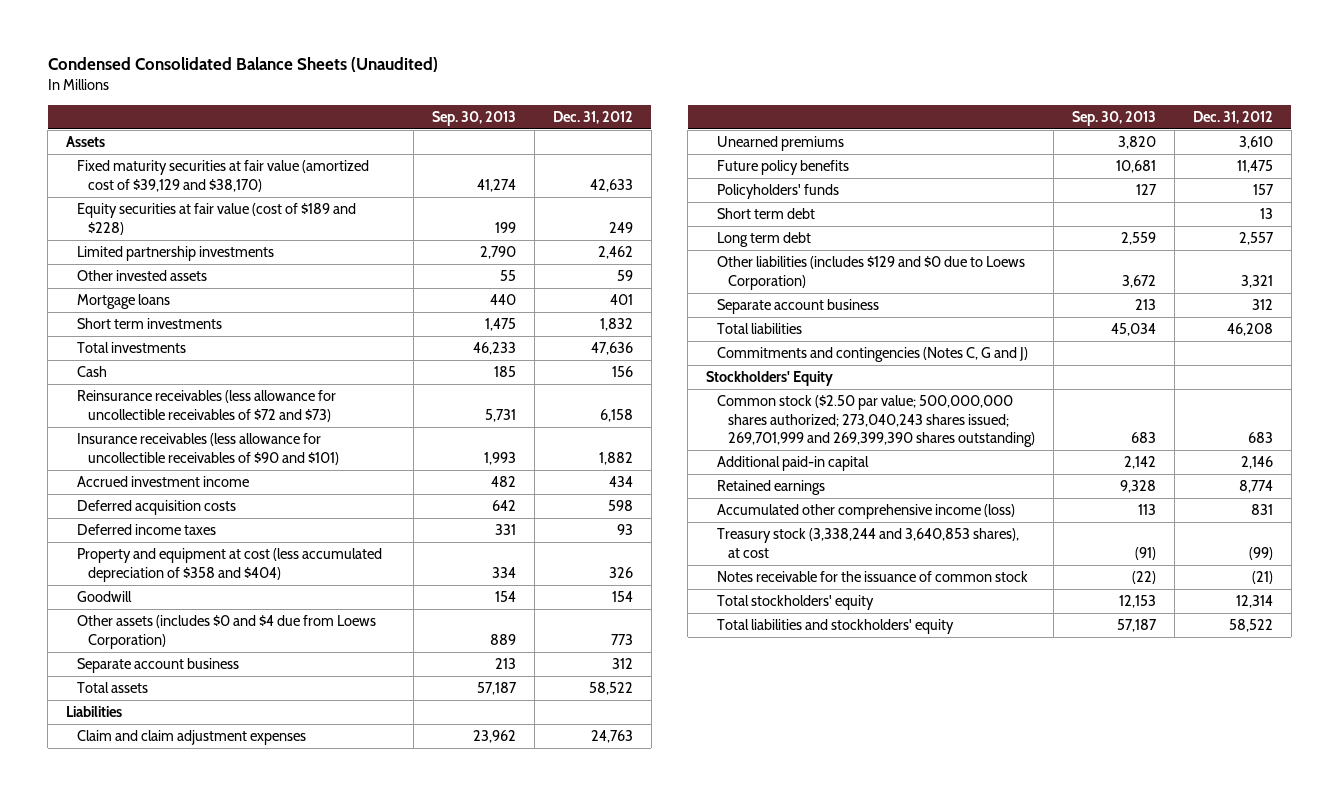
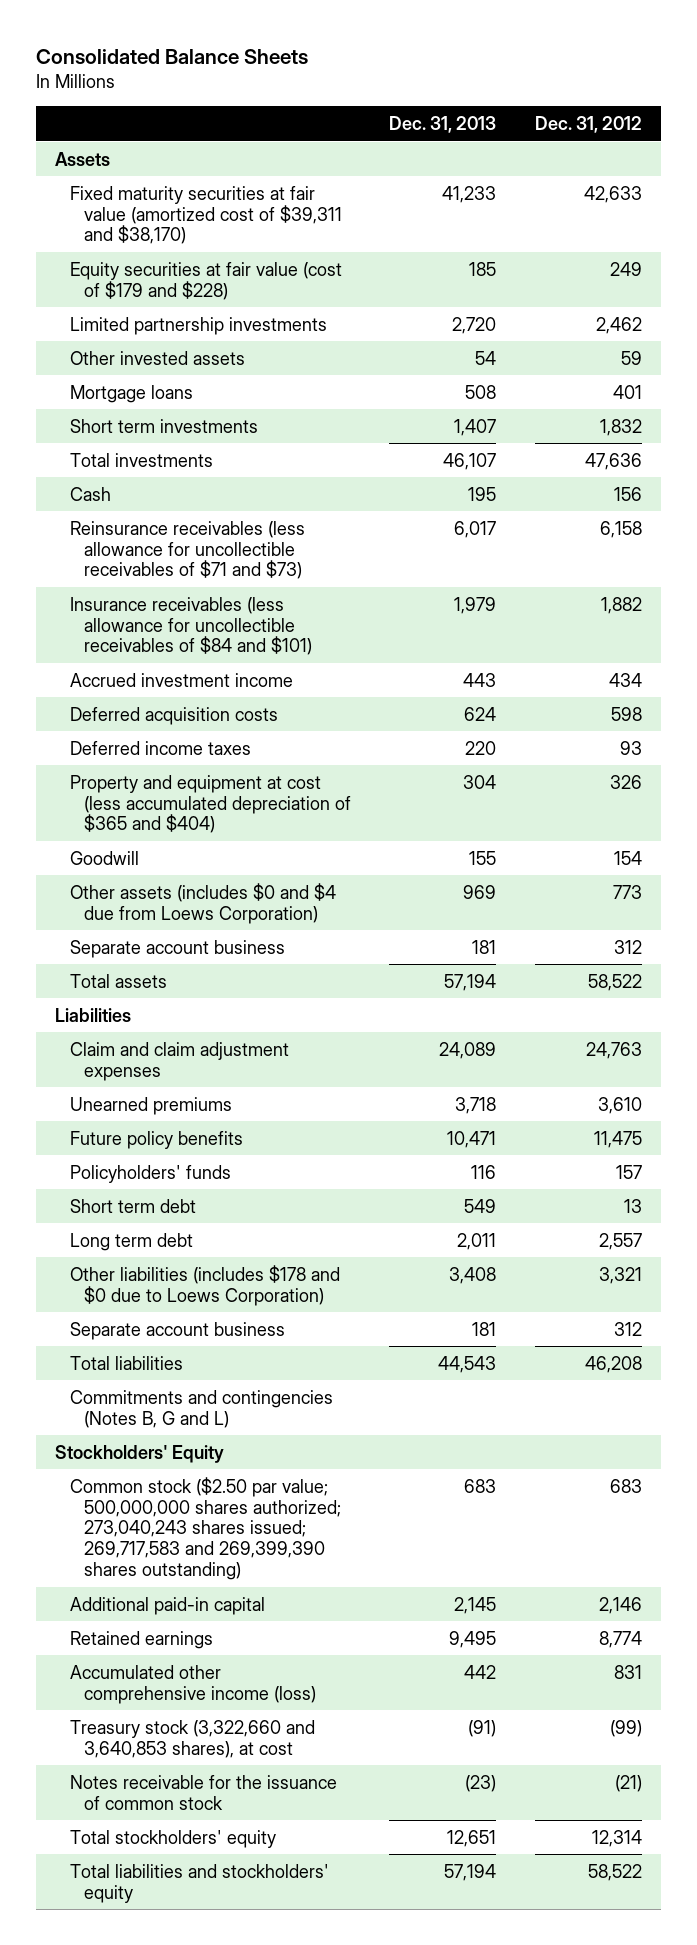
- Condensed Consolidated Balance Sheets (Unaudited)
+ Consolidated Balance Sheets
- | Sep. 30, 2013 | Dec. 31, 2012
+ | Dec. 31, 2013 | Dec. 31, 2012
- Fixed maturity securities at fair value (amortized cost of $39,129 and $38,170) | 41,274 | 42,633
- Equity securities at fair value (cost of $189 and $228) | 199 | 249
+ Fixed maturity securities at fair value (amortized cost of $39,311 and $38,170) | 41,233 | 42,633
+ Equity securities at fair value (cost of $179 and $228) | 185 | 249
- Reinsurance receivables (less allowance for uncollectible receivables of $72 and $73) | 5,731 | 6,158
- Insurance receivables (less allowance for uncollectible receivables of $90 and $101) | 1,993 | 1,882
+ Reinsurance receivables (less allowance for uncollectible receivables of $71 and $73) | 6,017 | 6,158
+ Insurance receivables (less allowance for uncollectible receivables of $84 and $101) | 1,979 | 1,882
- Property and equipment at cost (less accumulated depreciation of $358 and $404) | 334 | 326
+ Property and equipment at cost (less accumulated depreciation of $365 and $404) | 304 | 326
- Other liabilities (includes $129 and $0 due to Loews Corporation) | 3,672 | 3,321
+ Other liabilities (includes $178 and $0 due to Loews Corporation) | 3,408 | 3,321
- Commitments and contingencies (Notes C, G and J)
+ Commitments and contingencies (Notes B, G and L)
- Common stock ($2.50 par value; 500,000,000 shares authorized; 273,040,243 shares issued; 269,701,999 and 269,399,390 shares outstanding) | 683 | 683
+ Common stock ($2.50 par value; 500,000,000 shares authorized; 273,040,243 shares issued; 269,717,583 and 269,399,390 shares outstanding) | 683 | 683
- Treasury stock (3,338,244 and 3,640,853 shares), at cost | (91) | (99)
+ Treasury stock (3,322,660 and 3,640,853 shares), at cost | (91) | (99)

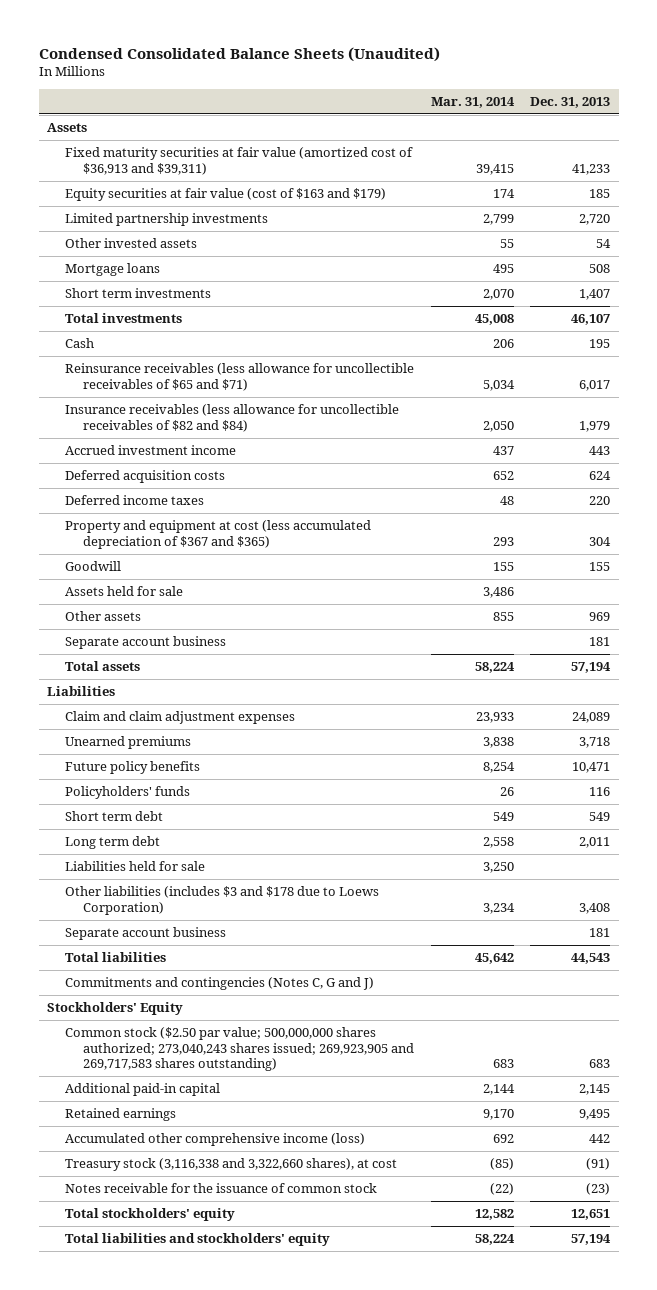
- Consolidated Balance Sheets
+ Condensed Consolidated Balance Sheets (Unaudited)
- | Dec. 31, 2013 | Dec. 31, 2012
+ | Mar. 31, 2014 | Dec. 31, 2013
- Fixed maturity securities at fair value (amortized cost of $39,311 and $38,170) | 41,233 | 42,633
- Equity securities at fair value (cost of $179 and $228) | 185 | 249
+ Fixed maturity securities at fair value (amortized cost of $36,913 and $39,311) | 39,415 | 41,233
+ Equity securities at fair value (cost of $163 and $179) | 174 | 185
- Reinsurance receivables (less allowance for uncollectible receivables of $71 and $73) | 6,017 | 6,158
- Insurance receivables (less allowance for uncollectible receivables of $84 and $101) | 1,979 | 1,882
+ Reinsurance receivables (less allowance for uncollectible receivables of $65 and $71) | 5,034 | 6,017
+ Insurance receivables (less allowance for uncollectible receivables of $82 and $84) | 2,050 | 1,979
- Property and equipment at cost (less accumulated depreciation of $365 and $404) | 304 | 326
+ Property and equipment at cost (less accumulated depreciation of $367 and $365) | 293 | 304
- Other assets (includes $0 and $4 due from Loews Corporation) | 969 | 773
+ Assets held for sale | 3,486 |
+ Other assets | 855 | 969
- Other liabilities (includes $178 and $0 due to Loews Corporation) | 3,408 | 3,321
+ Liabilities held for sale | 3,250 |
+ Other liabilities (includes $3 and $178 due to Loews Corporation) | 3,234 | 3,408
- Commitments and contingencies (Notes B, G and L)
+ Commitments and contingencies (Notes C, G and J)
- Common stock ($2.50 par value; 500,000,000 shares authorized; 273,040,243 shares issued; 269,717,583 and 269,399,390 shares outstanding) | 683 | 683
+ Common stock ($2.50 par value; 500,000,000 shares authorized; 273,040,243 shares issued; 269,923,905 and 269,717,583 shares outstanding) | 683 | 683
- Treasury stock (3,322,660 and 3,640,853 shares), at cost | (91) | (99)
+ Treasury stock (3,116,338 and 3,322,660 shares), at cost | (85) | (91)

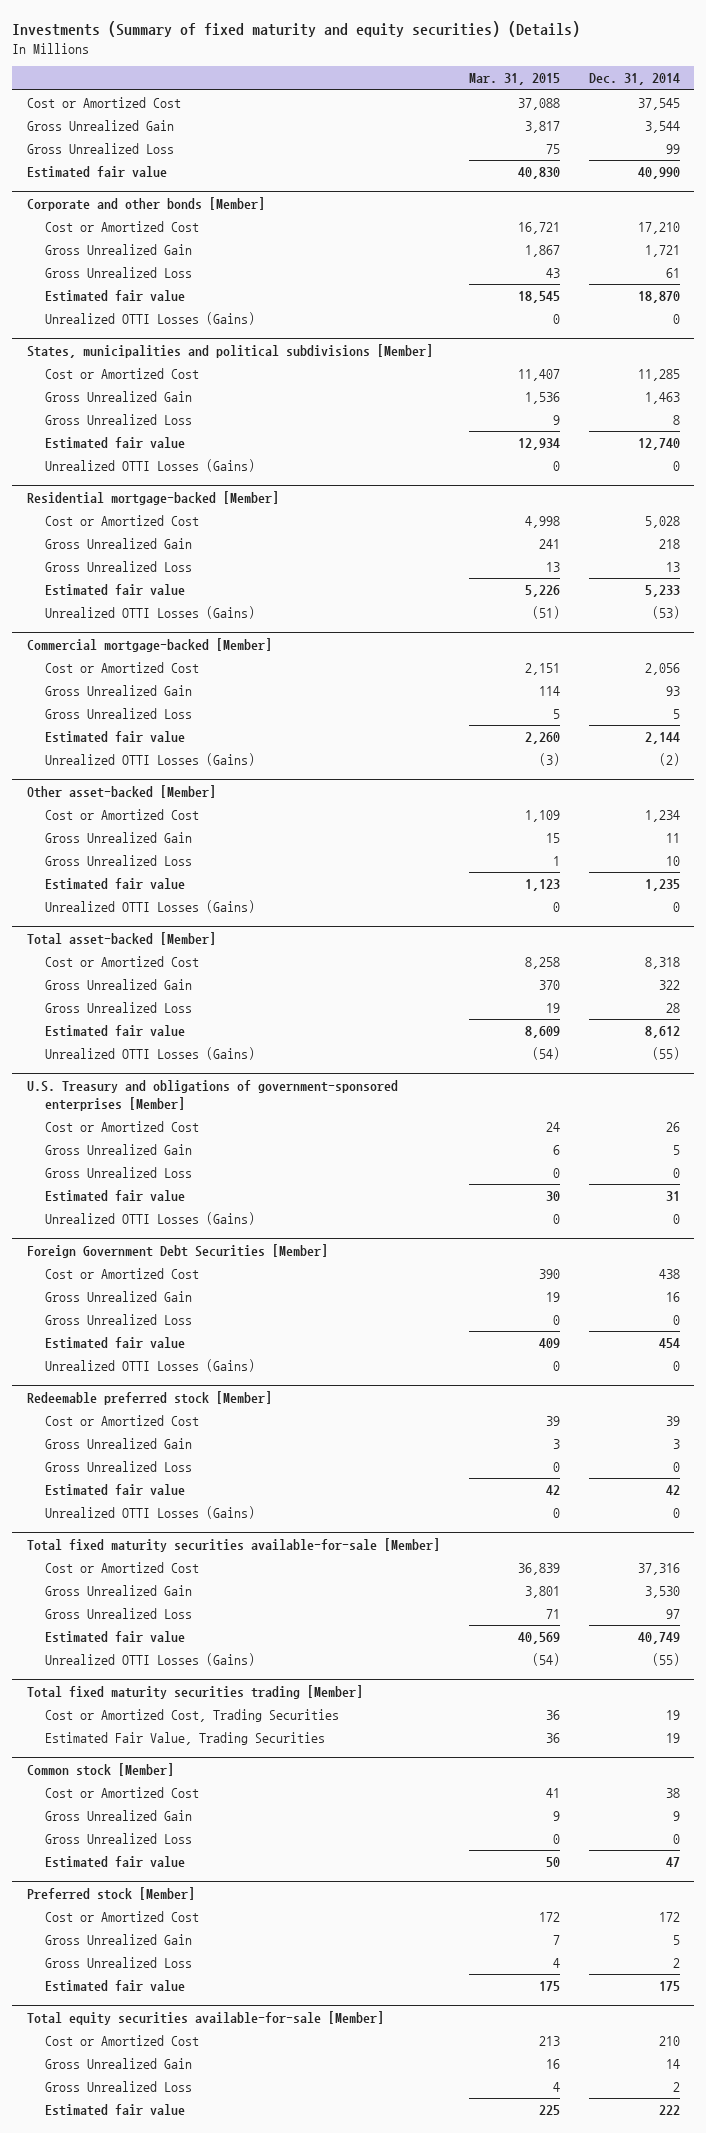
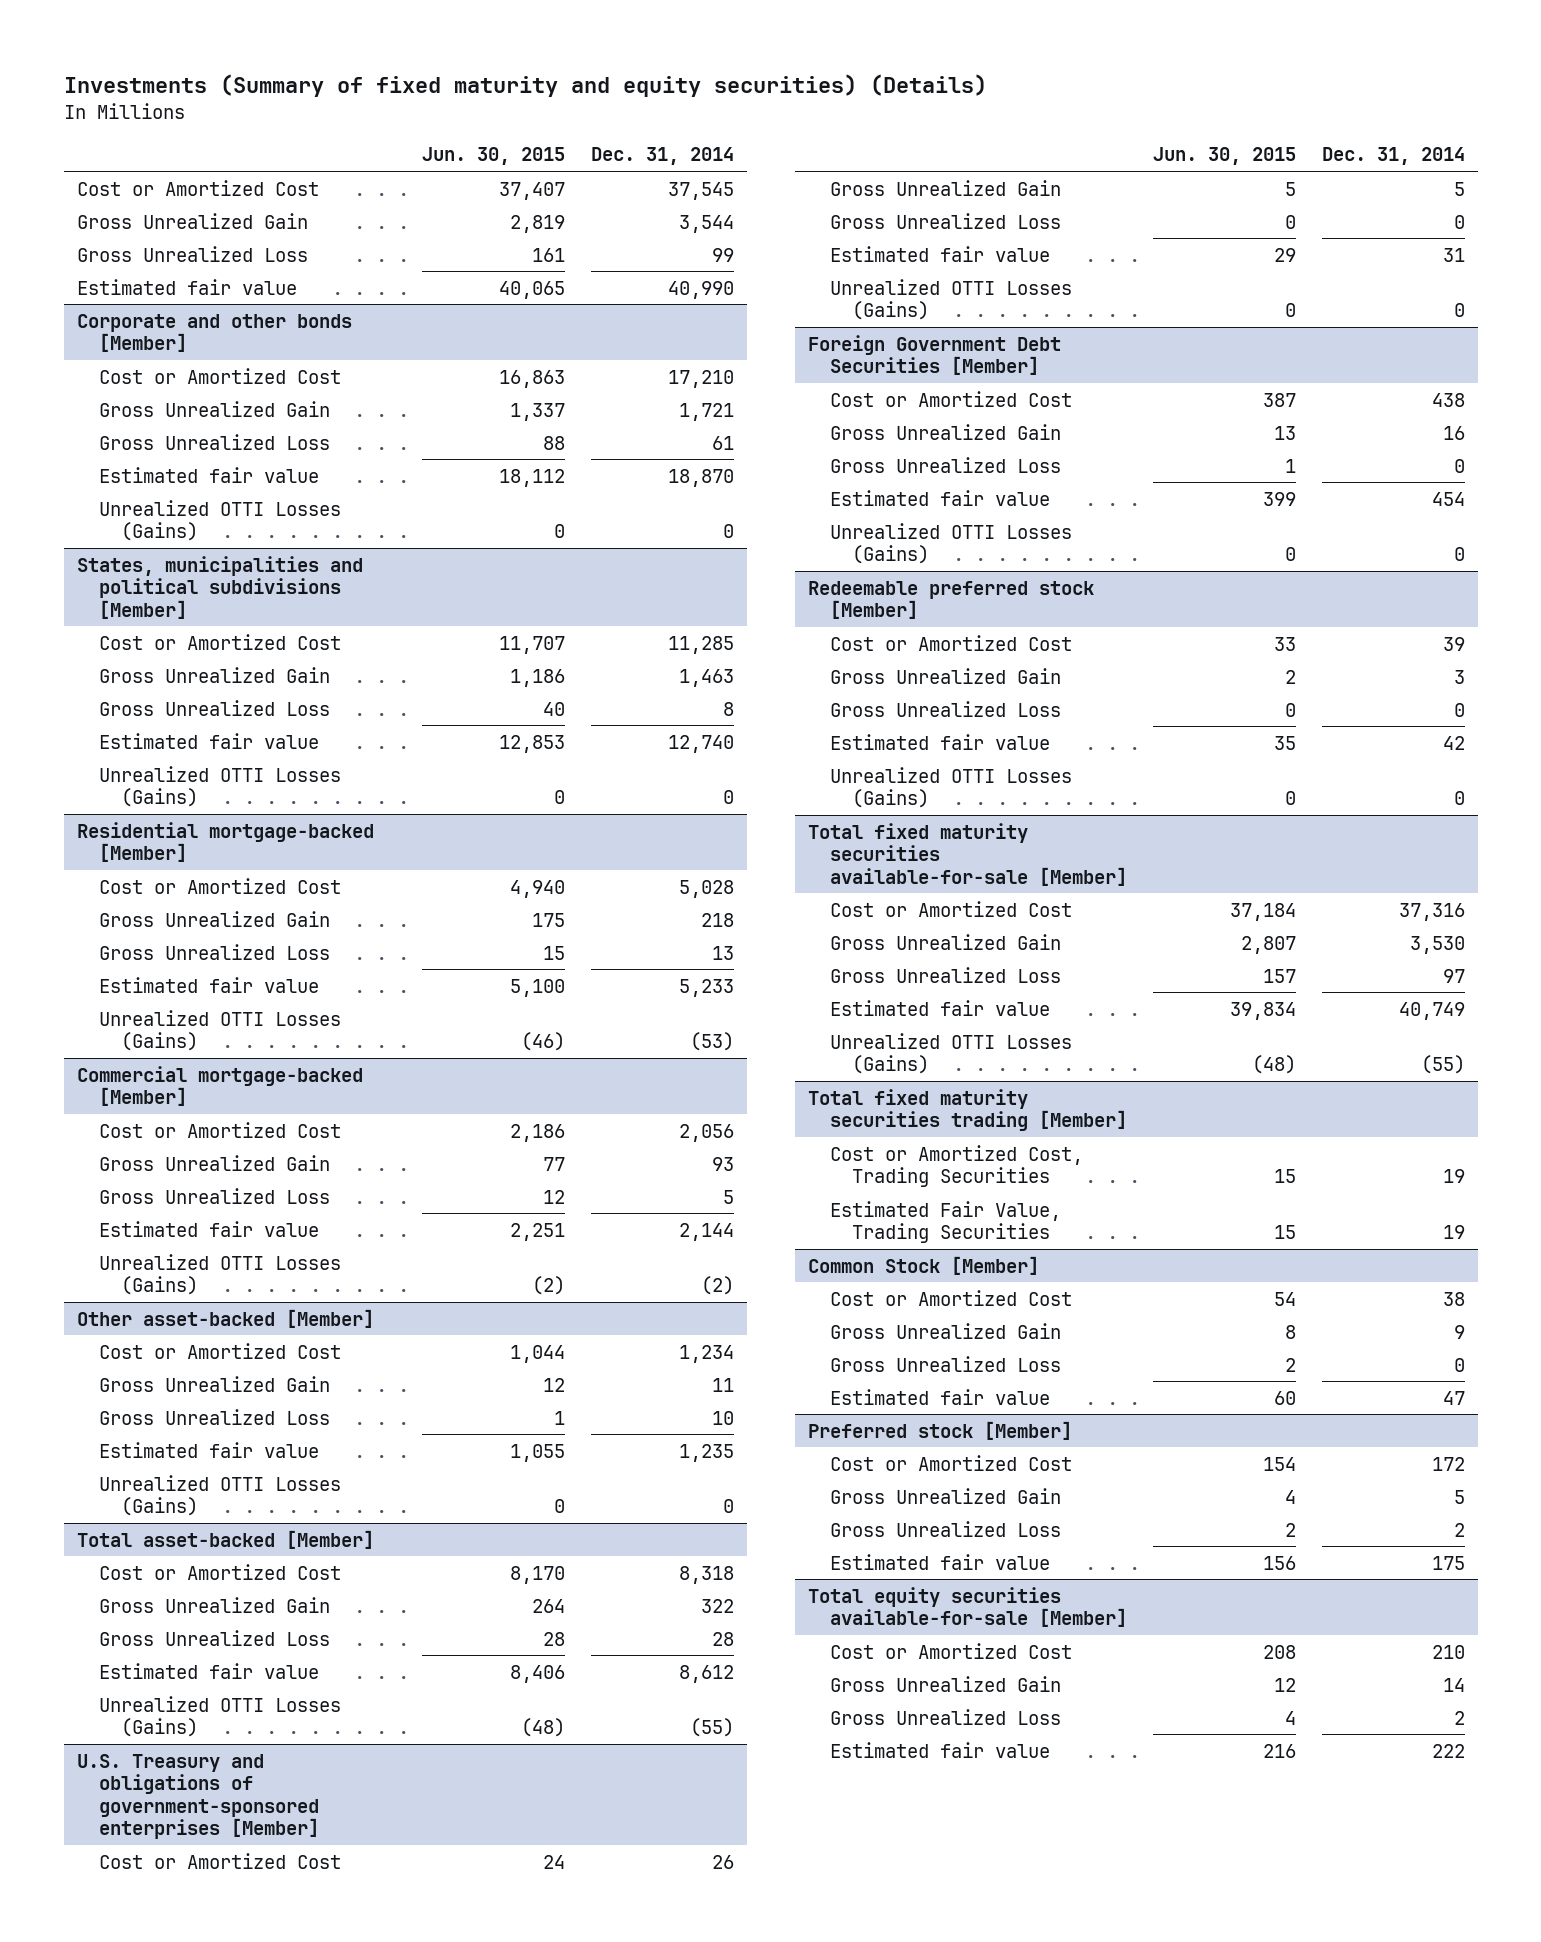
- | Mar. 31, 2015 | Dec. 31, 2014
+ | Jun. 30, 2015 | Dec. 31, 2014
- Common stock [Member]
+ Common Stock [Member]

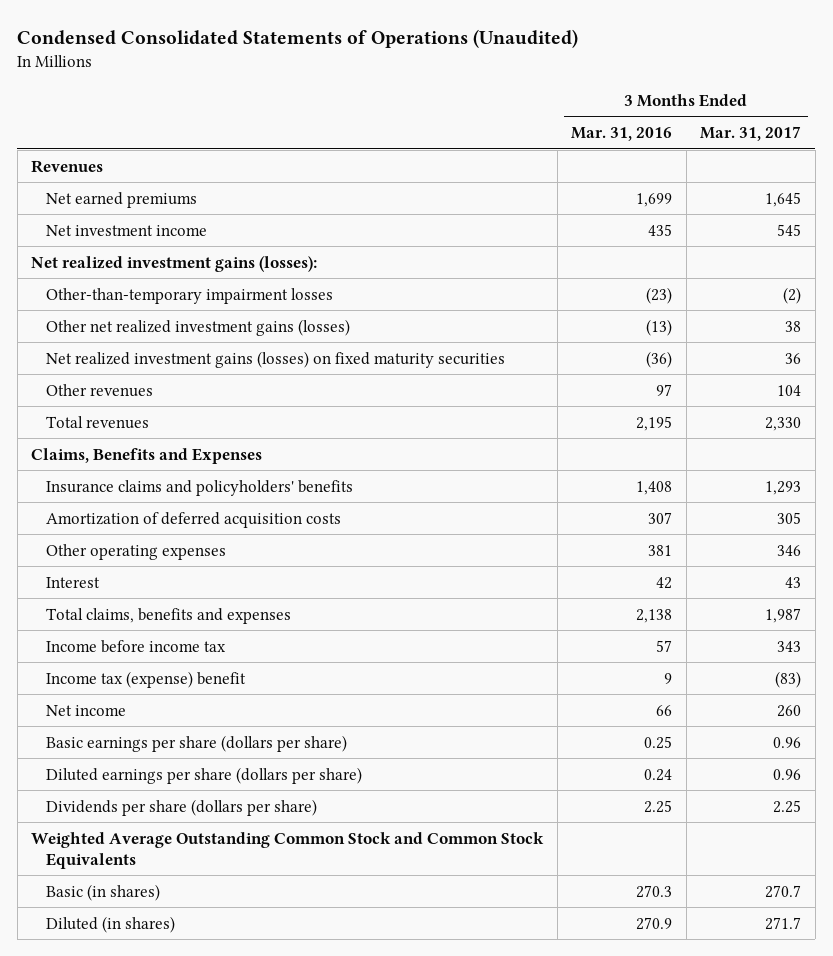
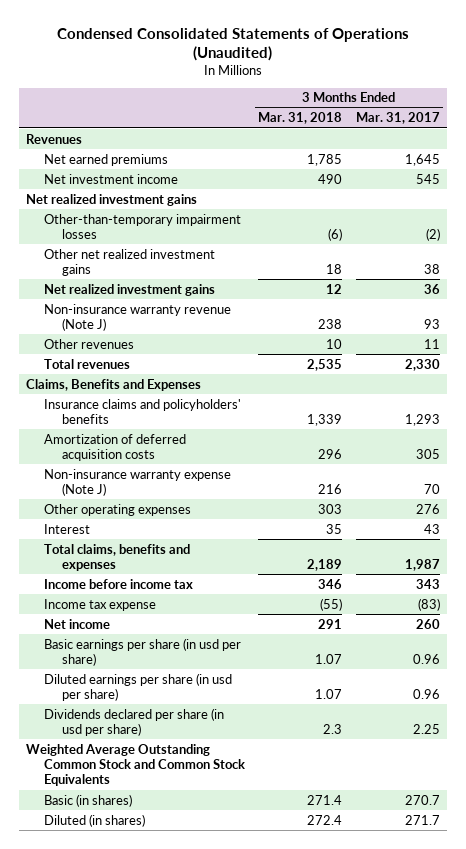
- | 3 Months Ended Mar. 31, 2016 | 3 Months Ended Mar. 31, 2017
+ | 3 Months Ended Mar. 31, 2018 | 3 Months Ended Mar. 31, 2017
- Net realized investment gains (losses):
+ Net realized investment gains
- Other net realized investment gains (losses) | (13) | 38
- Net realized investment gains (losses) on fixed maturity securities | (36) | 36
- Other revenues | 97 | 104
+ Other net realized investment gains | 18 | 38
+ Net realized investment gains | 12 | 36
+ Non-insurance warranty revenue (Note J) | 238 | 93
+ Other revenues | 10 | 11
- Other operating expenses | 381 | 346
+ Non-insurance warranty expense (Note J) | 216 | 70
+ Other operating expenses | 303 | 276
- Income tax (expense) benefit | 9 | (83)
+ Income tax expense | (55) | (83)
- Basic earnings per share (dollars per share) | 0.25 | 0.96
- Diluted earnings per share (dollars per share) | 0.24 | 0.96
- Dividends per share (dollars per share) | 2.25 | 2.25
+ Basic earnings per share (in usd per share) | 1.07 | 0.96
+ Diluted earnings per share (in usd per share) | 1.07 | 0.96
+ Dividends declared per share (in usd per share) | 2.3 | 2.25

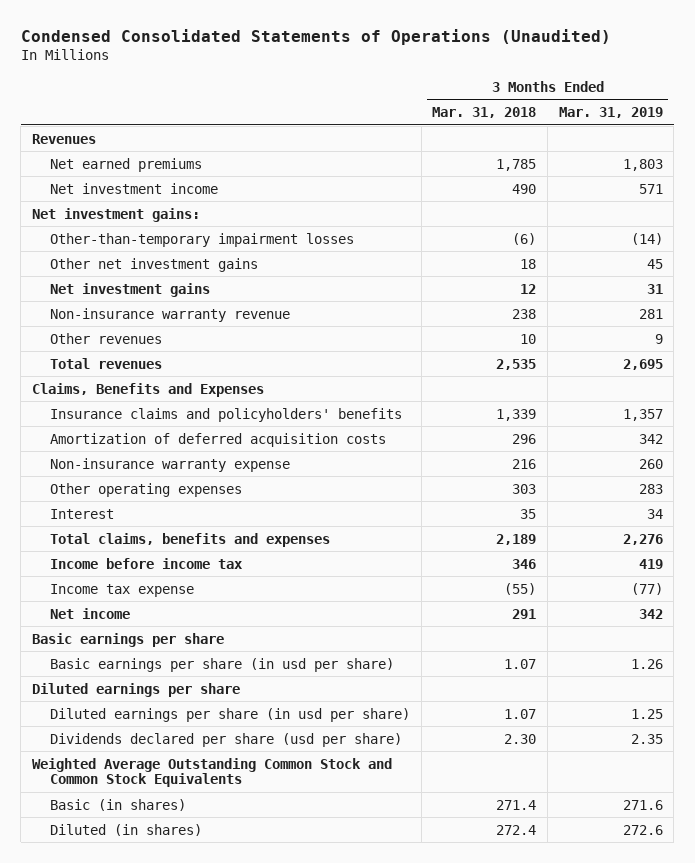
- | 3 Months Ended Mar. 31, 2018 | 3 Months Ended Mar. 31, 2017
+ | 3 Months Ended Mar. 31, 2018 | 3 Months Ended Mar. 31, 2019
- Net realized investment gains
+ Net investment gains:
- Other net realized investment gains | 18 | 38
- Net realized investment gains | 12 | 36
- Non-insurance warranty revenue (Note J) | 238 | 93
+ Other net investment gains | 18 | 45
+ Net investment gains | 12 | 31
+ Non-insurance warranty revenue | 238 | 281
- Non-insurance warranty expense (Note J) | 216 | 70
+ Non-insurance warranty expense | 216 | 260
+ Basic earnings per share
+ Diluted earnings per share
- Dividends declared per share (in usd per share) | 2.3 | 2.25
+ Dividends declared per share (usd per share) | 2.30 | 2.35

